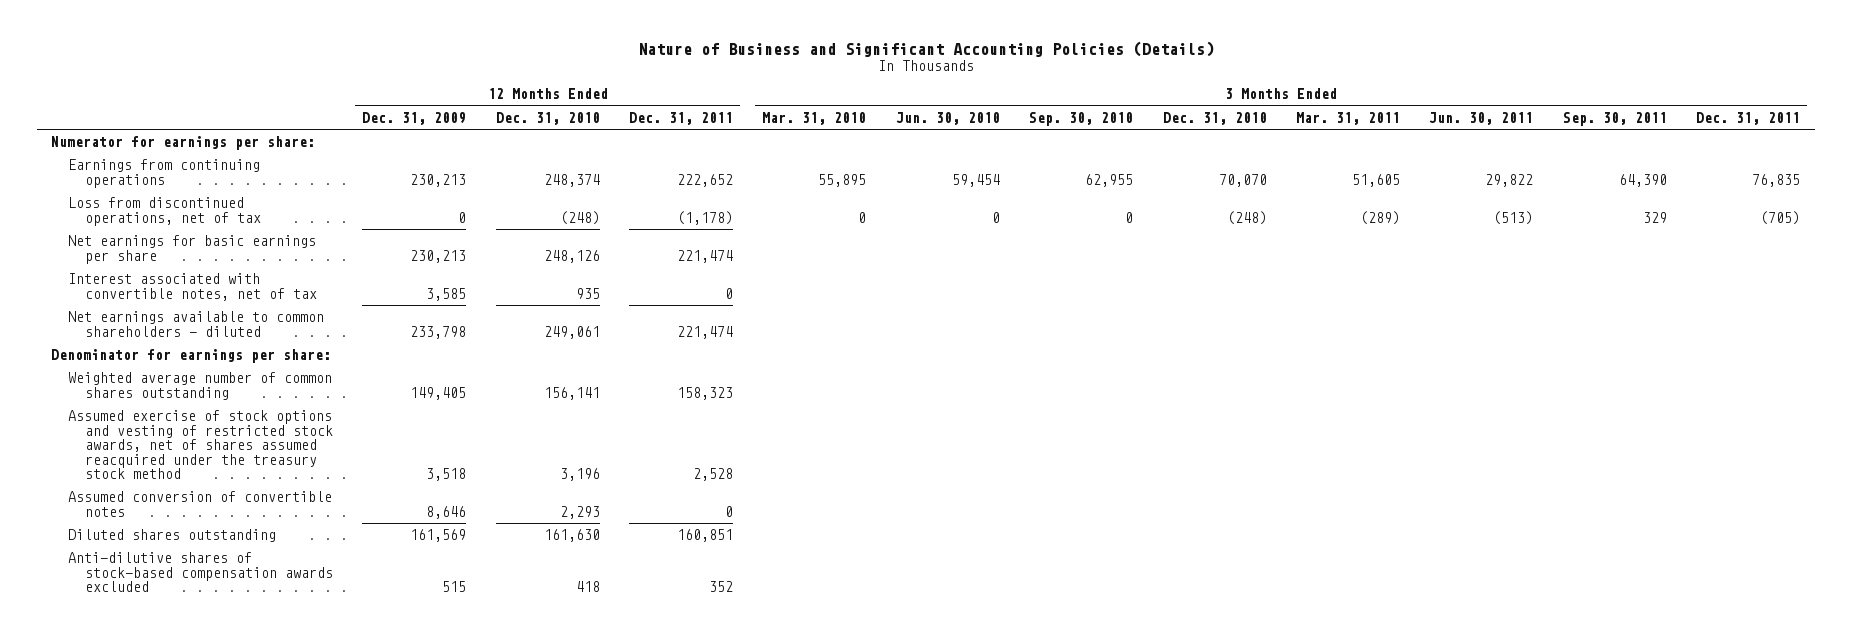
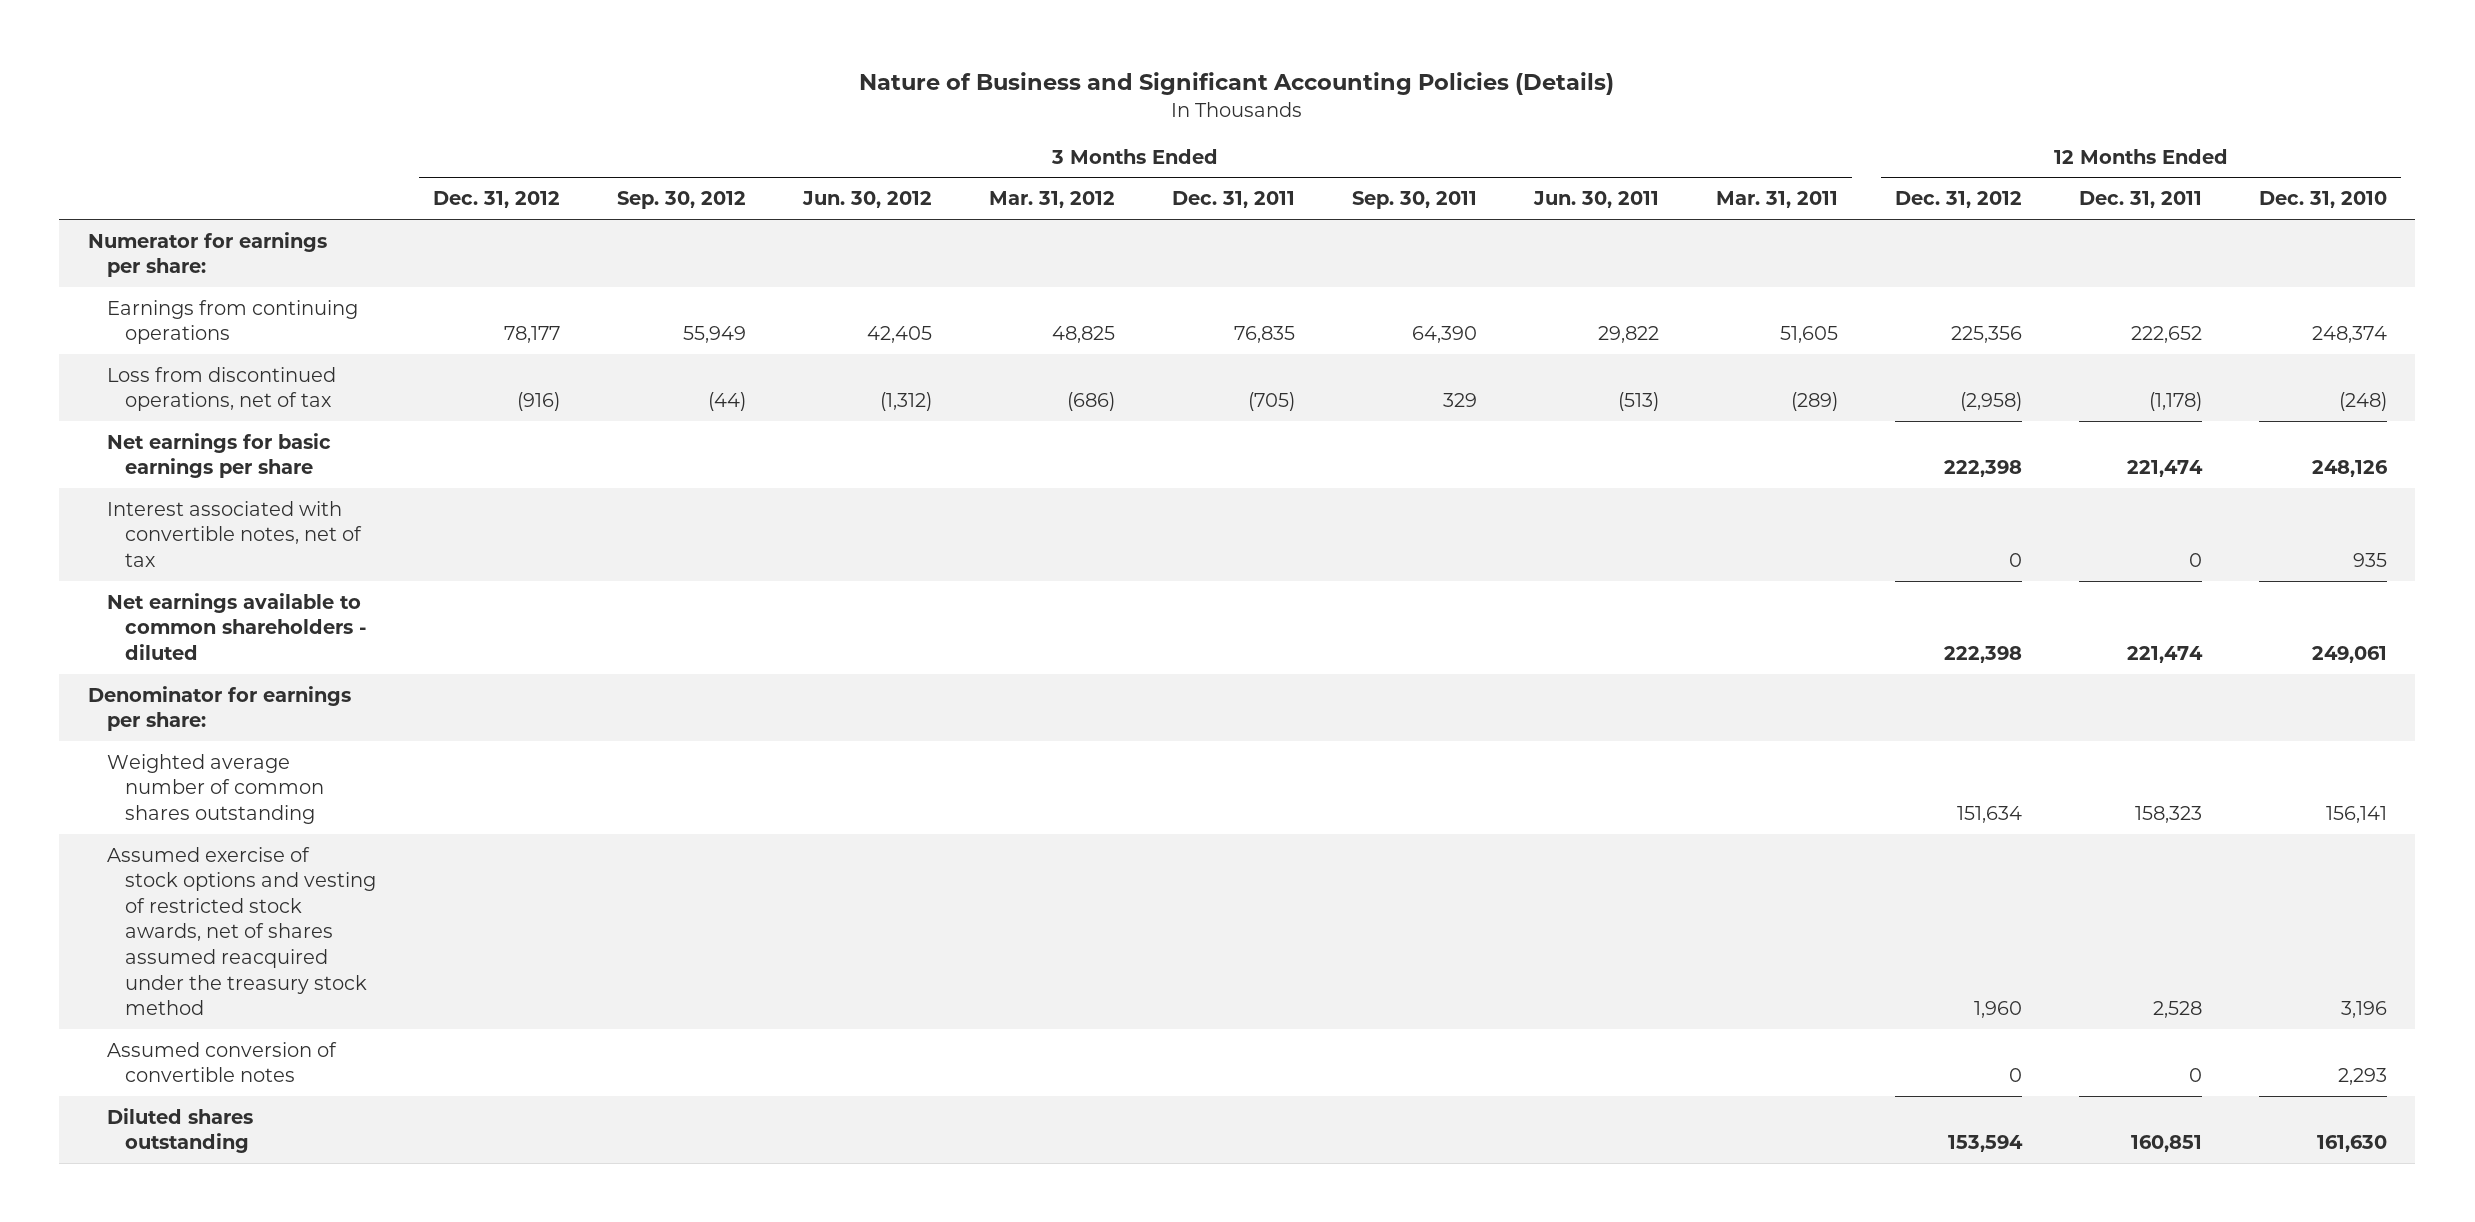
- | 12 Months Ended Dec. 31, 2009 | 12 Months Ended Dec. 31, 2010 | 12 Months Ended Dec. 31, 2011 | 3 Months Ended Mar. 31, 2010 | 3 Months Ended Jun. 30, 2010 | 3 Months Ended Sep. 30, 2010 | 3 Months Ended Dec. 31, 2010 | 3 Months Ended Mar. 31, 2011 | 3 Months Ended Jun. 30, 2011 | 3 Months Ended Sep. 30, 2011 | 3 Months Ended Dec. 31, 2011
+ | 3 Months Ended Dec. 31, 2012 | 3 Months Ended Sep. 30, 2012 | 3 Months Ended Jun. 30, 2012 | 3 Months Ended Mar. 31, 2012 | 3 Months Ended Dec. 31, 2011 | 3 Months Ended Sep. 30, 2011 | 3 Months Ended Jun. 30, 2011 | 3 Months Ended Mar. 31, 2011 | 12 Months Ended Dec. 31, 2012 | 12 Months Ended Dec. 31, 2011 | 12 Months Ended Dec. 31, 2010
- Anti-dilutive shares of stock-based compensation awards excluded | 515 | 418 | 352 | | | | | | | |

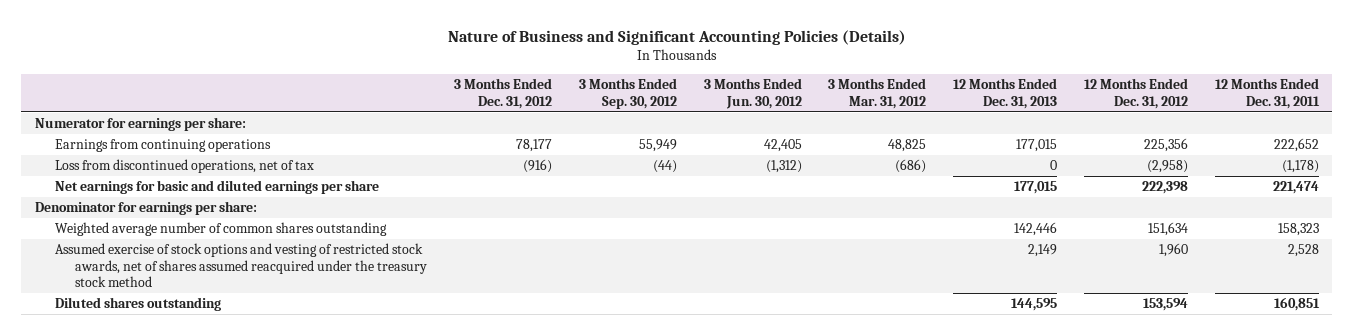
- | 3 Months Ended Dec. 31, 2012 | 3 Months Ended Sep. 30, 2012 | 3 Months Ended Jun. 30, 2012 | 3 Months Ended Mar. 31, 2012 | 3 Months Ended Dec. 31, 2011 | 3 Months Ended Sep. 30, 2011 | 3 Months Ended Jun. 30, 2011 | 3 Months Ended Mar. 31, 2011 | 12 Months Ended Dec. 31, 2012 | 12 Months Ended Dec. 31, 2011 | 12 Months Ended Dec. 31, 2010
+ | 3 Months Ended Dec. 31, 2012 | 3 Months Ended Sep. 30, 2012 | 3 Months Ended Jun. 30, 2012 | 3 Months Ended Mar. 31, 2012 | 12 Months Ended Dec. 31, 2013 | 12 Months Ended Dec. 31, 2012 | 12 Months Ended Dec. 31, 2011
- Net earnings for basic earnings per share | | | | | | | | | 222,398 | 221,474 | 248,126
- Interest associated with convertible notes, net of tax | | | | | | | | | 0 | 0 | 935
- Net earnings available to common shareholders - diluted | | | | | | | | | 222,398 | 221,474 | 249,061
+ Net earnings for basic and diluted earnings per share | | | | | 177,015 | 222,398 | 221,474
- Assumed conversion of convertible notes | | | | | | | | | 0 | 0 | 2,293

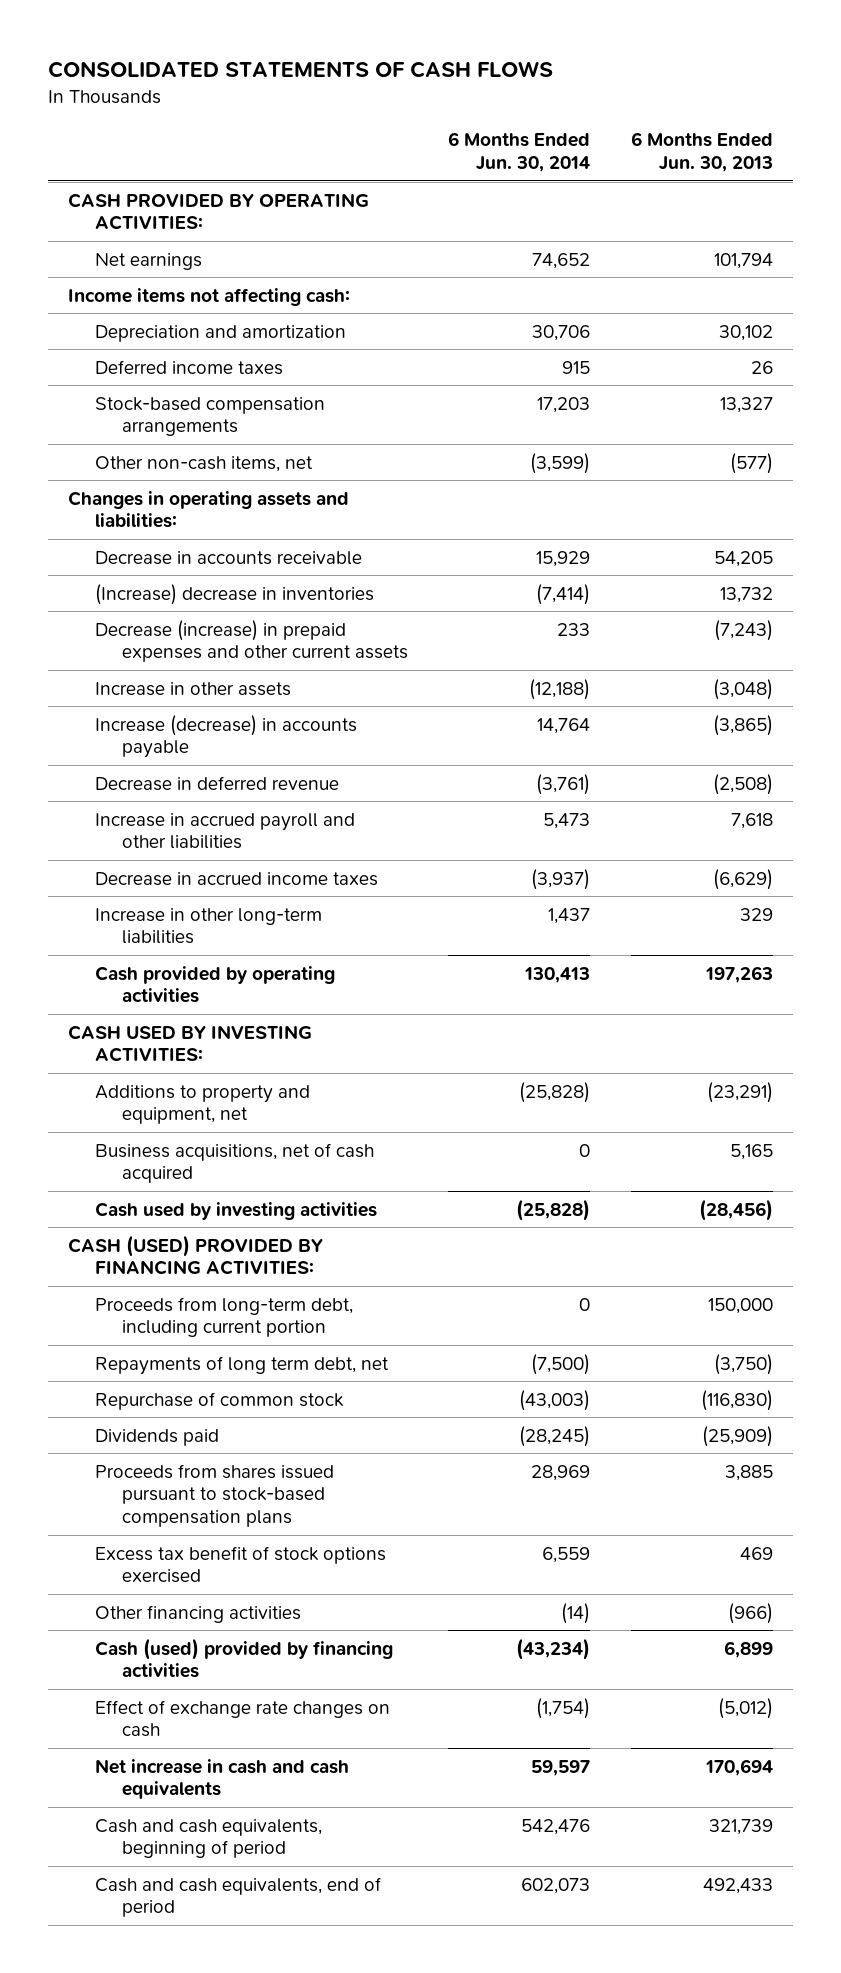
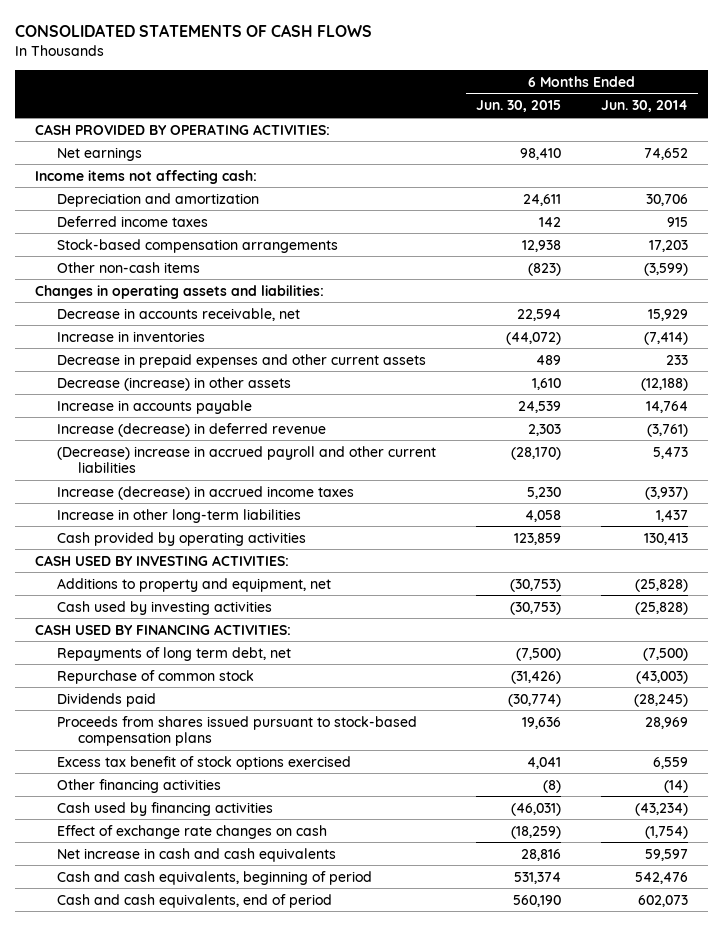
- | 6 Months Ended Jun. 30, 2014 | 6 Months Ended Jun. 30, 2013
+ | 6 Months Ended Jun. 30, 2015 | 6 Months Ended Jun. 30, 2014
- Other non-cash items, net | (3,599) | (577)
+ Other non-cash items | (823) | (3,599)
- Decrease in accounts receivable | 15,929 | 54,205
- (Increase) decrease in inventories | (7,414) | 13,732
- Decrease (increase) in prepaid expenses and other current assets | 233 | (7,243)
- Increase in other assets | (12,188) | (3,048)
- Increase (decrease) in accounts payable | 14,764 | (3,865)
- Decrease in deferred revenue | (3,761) | (2,508)
- Increase in accrued payroll and other liabilities | 5,473 | 7,618
- Decrease in accrued income taxes | (3,937) | (6,629)
+ Decrease in accounts receivable, net | 22,594 | 15,929
+ Increase in inventories | (44,072) | (7,414)
+ Decrease in prepaid expenses and other current assets | 489 | 233
+ Decrease (increase) in other assets | 1,610 | (12,188)
+ Increase in accounts payable | 24,539 | 14,764
+ Increase (decrease) in deferred revenue | 2,303 | (3,761)
+ (Decrease) increase in accrued payroll and other current liabilities | (28,170) | 5,473
+ Increase (decrease) in accrued income taxes | 5,230 | (3,937)
- Business acquisitions, net of cash acquired | 0 | 5,165
- CASH (USED) PROVIDED BY FINANCING ACTIVITIES:
- Proceeds from long-term debt, including current portion | 0 | 150,000
+ CASH USED BY FINANCING ACTIVITIES:
- Cash (used) provided by financing activities | (43,234) | 6,899
+ Cash used by financing activities | (46,031) | (43,234)

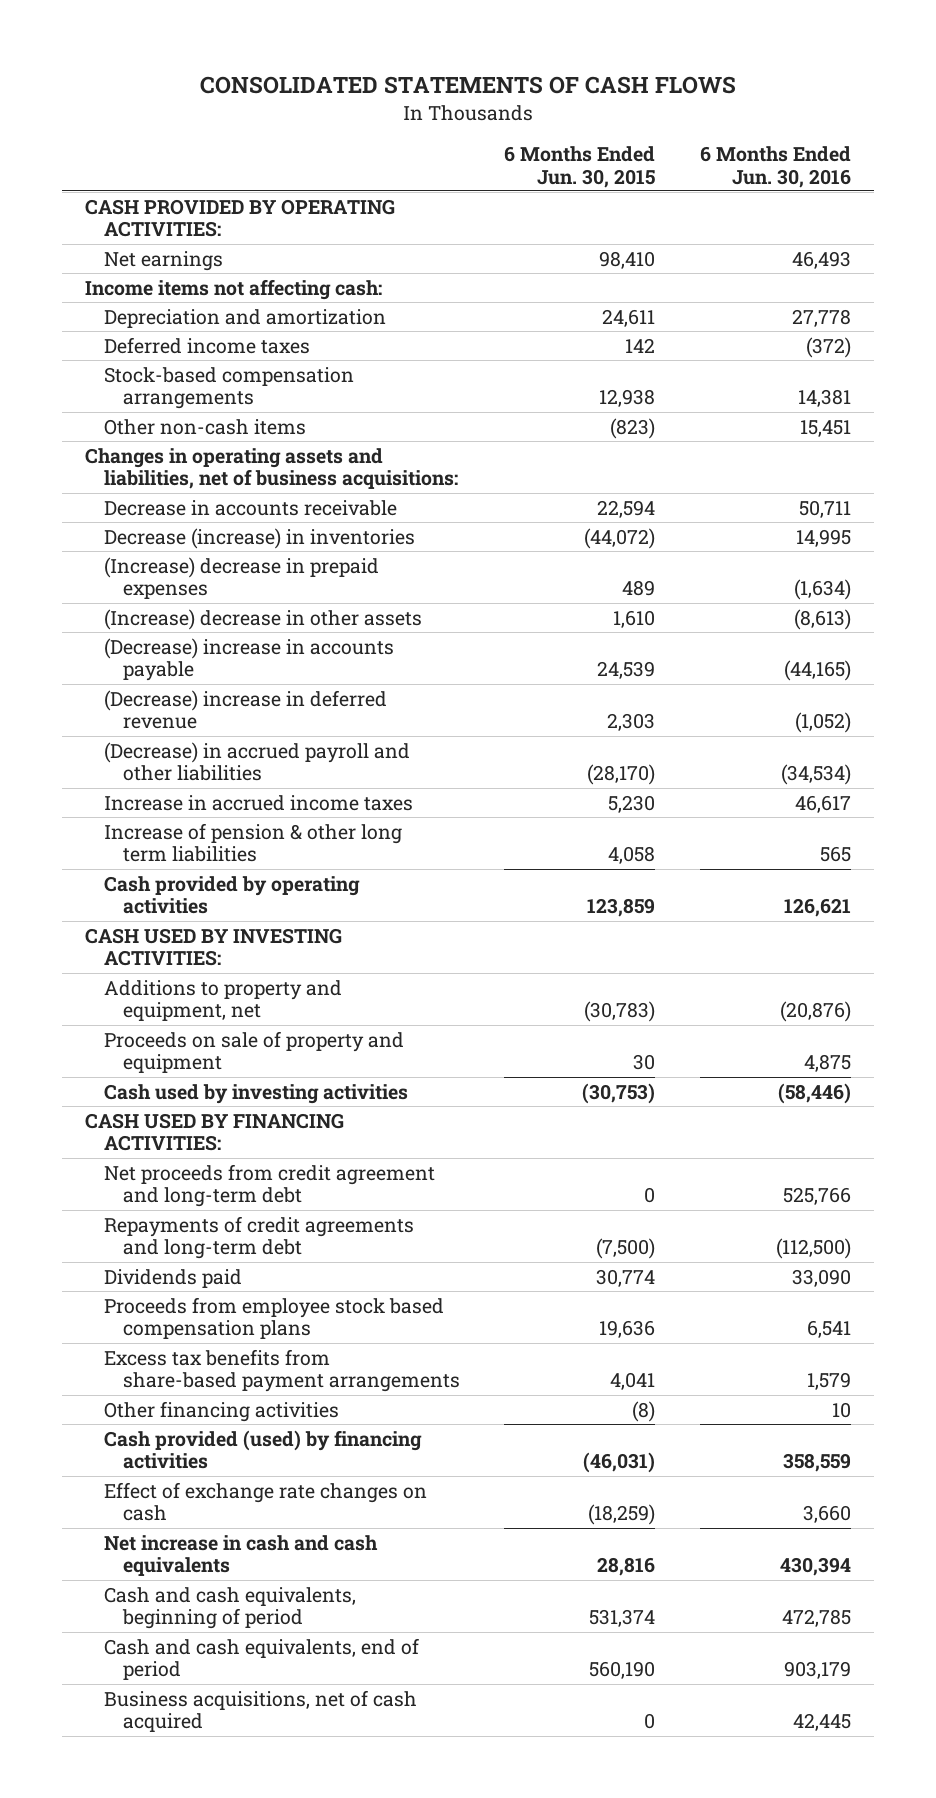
- | 6 Months Ended Jun. 30, 2015 | 6 Months Ended Jun. 30, 2014
+ | 6 Months Ended Jun. 30, 2015 | 6 Months Ended Jun. 30, 2016
- Changes in operating assets and liabilities:
- Decrease in accounts receivable, net | 22,594 | 15,929
- Increase in inventories | (44,072) | (7,414)
- Decrease in prepaid expenses and other current assets | 489 | 233
- Decrease (increase) in other assets | 1,610 | (12,188)
- Increase in accounts payable | 24,539 | 14,764
- Increase (decrease) in deferred revenue | 2,303 | (3,761)
- (Decrease) increase in accrued payroll and other current liabilities | (28,170) | 5,473
- Increase (decrease) in accrued income taxes | 5,230 | (3,937)
- Increase in other long-term liabilities | 4,058 | 1,437
+ Changes in operating assets and liabilities, net of business acquisitions:
+ Decrease in accounts receivable | 22,594 | 50,711
+ Decrease (increase) in inventories | (44,072) | 14,995
+ (Increase) decrease in prepaid expenses | 489 | (1,634)
+ (Increase) decrease in other assets | 1,610 | (8,613)
+ (Decrease) increase in accounts payable | 24,539 | (44,165)
+ (Decrease) increase in deferred revenue | 2,303 | (1,052)
+ (Decrease) in accrued payroll and other liabilities | (28,170) | (34,534)
+ Increase in accrued income taxes | 5,230 | 46,617
+ Increase of pension & other long term liabilities | 4,058 | 565
- Additions to property and equipment, net | (30,753) | (25,828)
+ Additions to property and equipment, net | (30,783) | (20,876)
+ Proceeds on sale of property and equipment | 30 | 4,875
- Repayments of long term debt, net | (7,500) | (7,500)
- Repurchase of common stock | (31,426) | (43,003)
- Dividends paid | (30,774) | (28,245)
- Proceeds from shares issued pursuant to stock-based compensation plans | 19,636 | 28,969
- Excess tax benefit of stock options exercised | 4,041 | 6,559
+ Net proceeds from credit agreement and long-term debt | 0 | 525,766
+ Repayments of credit agreements and long-term debt | (7,500) | (112,500)
+ Dividends paid | 30,774 | 33,090
+ Proceeds from employee stock based compensation plans | 19,636 | 6,541
+ Excess tax benefits from share-based payment arrangements | 4,041 | 1,579
- Cash used by financing activities | (46,031) | (43,234)
+ Cash provided (used) by financing activities | (46,031) | 358,559
+ Business acquisitions, net of cash acquired | 0 | 42,445

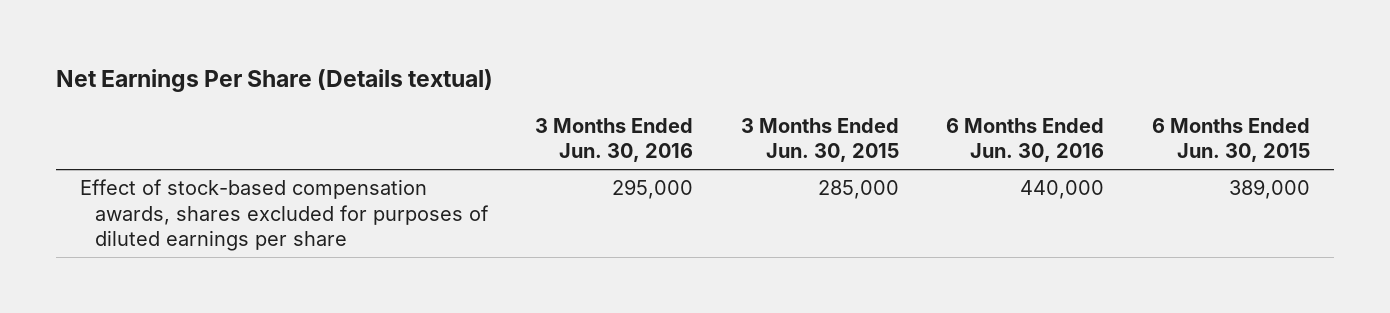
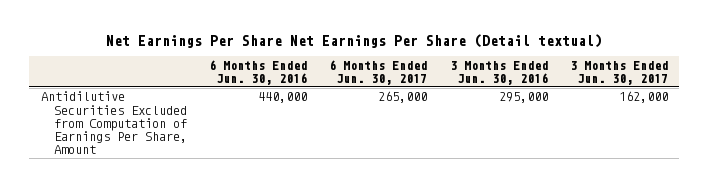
- Net Earnings Per Share (Details textual)
+ Net Earnings Per Share Net Earnings Per Share (Detail textual)
- | 3 Months Ended Jun. 30, 2016 | 3 Months Ended Jun. 30, 2015 | 6 Months Ended Jun. 30, 2016 | 6 Months Ended Jun. 30, 2015
+ | 6 Months Ended Jun. 30, 2016 | 6 Months Ended Jun. 30, 2017 | 3 Months Ended Jun. 30, 2016 | 3 Months Ended Jun. 30, 2017
- Effect of stock-based compensation awards, shares excluded for purposes of diluted earnings per share | 295,000 | 285,000 | 440,000 | 389,000
+ Antidilutive Securities Excluded from Computation of Earnings Per Share, Amount | 440,000 | 265,000 | 295,000 | 162,000

